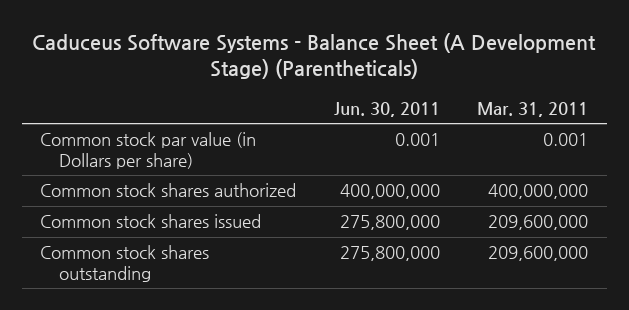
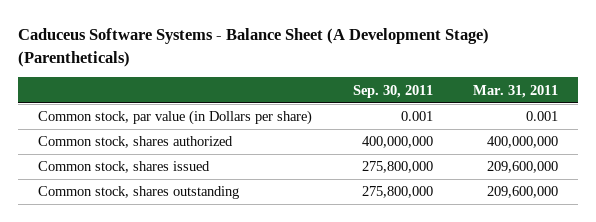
- | Jun. 30, 2011 | Mar. 31, 2011
+ | Sep. 30, 2011 | Mar. 31, 2011
- Common stock par value (in Dollars per share) | 0.001 | 0.001
- Common stock shares authorized | 400,000,000 | 400,000,000
- Common stock shares issued | 275,800,000 | 209,600,000
- Common stock shares outstanding | 275,800,000 | 209,600,000
+ Common stock, par value (in Dollars per share) | 0.001 | 0.001
+ Common stock, shares authorized | 400,000,000 | 400,000,000
+ Common stock, shares issued | 275,800,000 | 209,600,000
+ Common stock, shares outstanding | 275,800,000 | 209,600,000

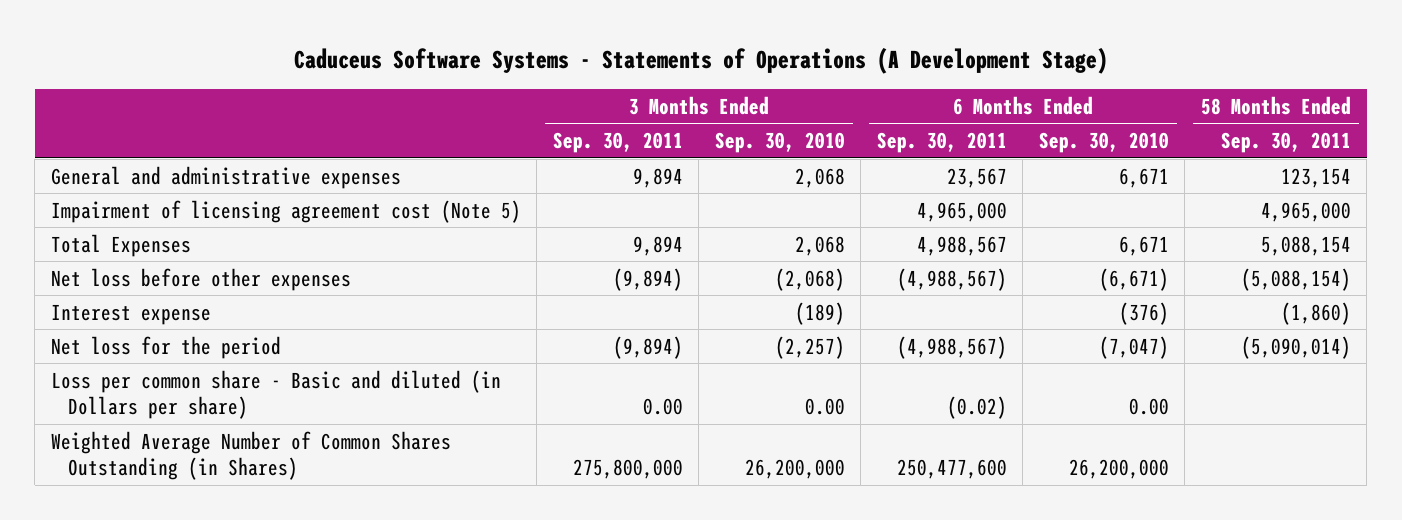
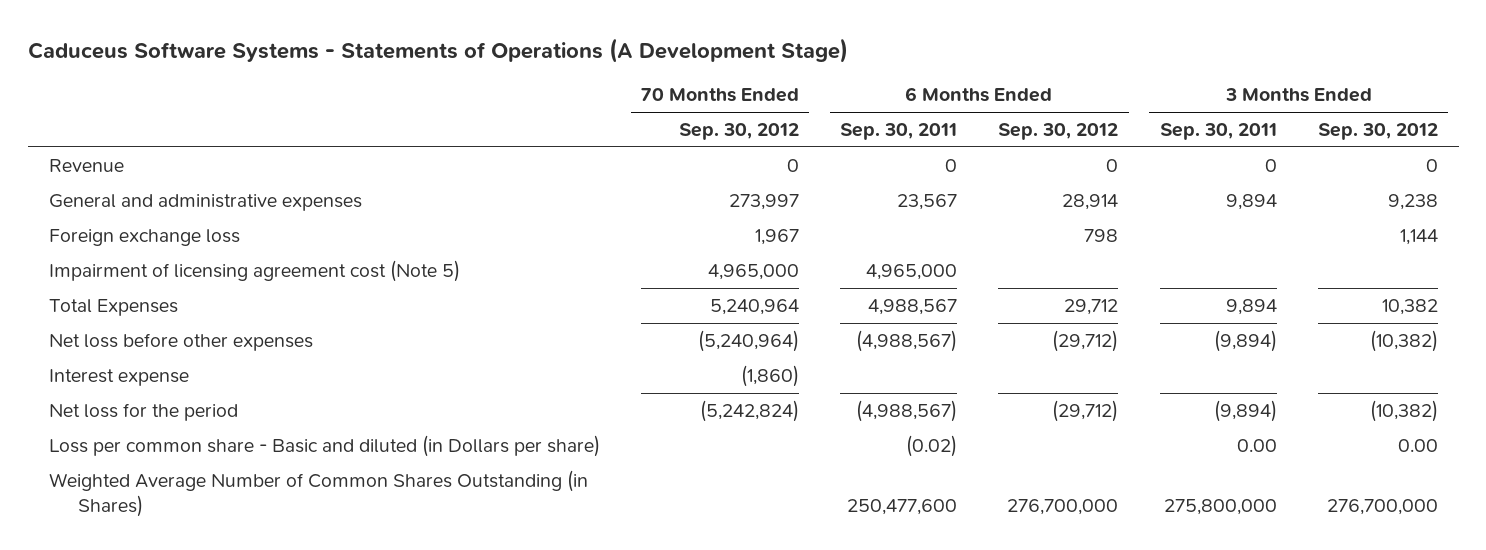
- | 3 Months Ended Sep. 30, 2011 | 3 Months Ended Sep. 30, 2010 | 6 Months Ended Sep. 30, 2011 | 6 Months Ended Sep. 30, 2010 | 58 Months Ended Sep. 30, 2011
+ | 70 Months Ended Sep. 30, 2012 | 6 Months Ended Sep. 30, 2011 | 6 Months Ended Sep. 30, 2012 | 3 Months Ended Sep. 30, 2011 | 3 Months Ended Sep. 30, 2012
+ Revenue | 0 | 0 | 0 | 0 | 0
+ Foreign exchange loss | 1,967 | | 798 | | 1,144

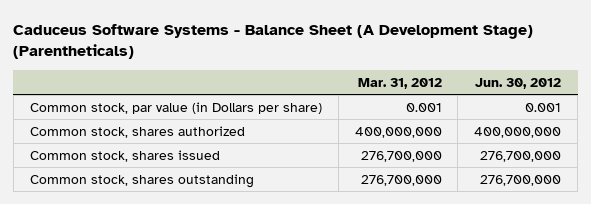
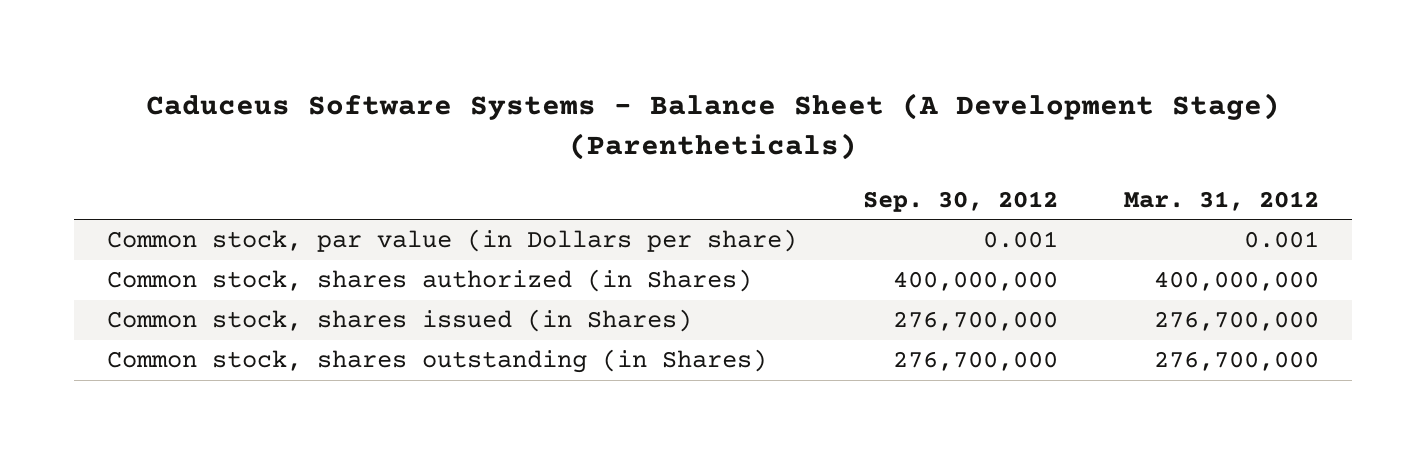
- | Mar. 31, 2012 | Jun. 30, 2012
+ | Sep. 30, 2012 | Mar. 31, 2012
- Common stock, shares authorized | 400,000,000 | 400,000,000
- Common stock, shares issued | 276,700,000 | 276,700,000
- Common stock, shares outstanding | 276,700,000 | 276,700,000
+ Common stock, shares authorized (in Shares) | 400,000,000 | 400,000,000
+ Common stock, shares issued (in Shares) | 276,700,000 | 276,700,000
+ Common stock, shares outstanding (in Shares) | 276,700,000 | 276,700,000

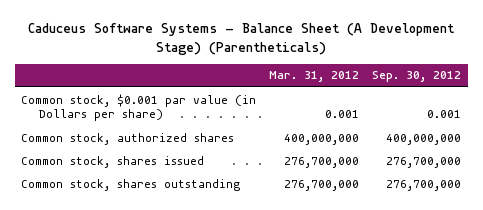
- | Sep. 30, 2012 | Mar. 31, 2012
+ | Mar. 31, 2012 | Sep. 30, 2012
- Common stock, par value (in Dollars per share) | 0.001 | 0.001
- Common stock, shares authorized (in Shares) | 400,000,000 | 400,000,000
- Common stock, shares issued (in Shares) | 276,700,000 | 276,700,000
- Common stock, shares outstanding (in Shares) | 276,700,000 | 276,700,000
+ Common stock, $0.001 par value (in Dollars per share) | 0.001 | 0.001
+ Common stock, authorized shares | 400,000,000 | 400,000,000
+ Common stock, shares issued | 276,700,000 | 276,700,000
+ Common stock, shares outstanding | 276,700,000 | 276,700,000

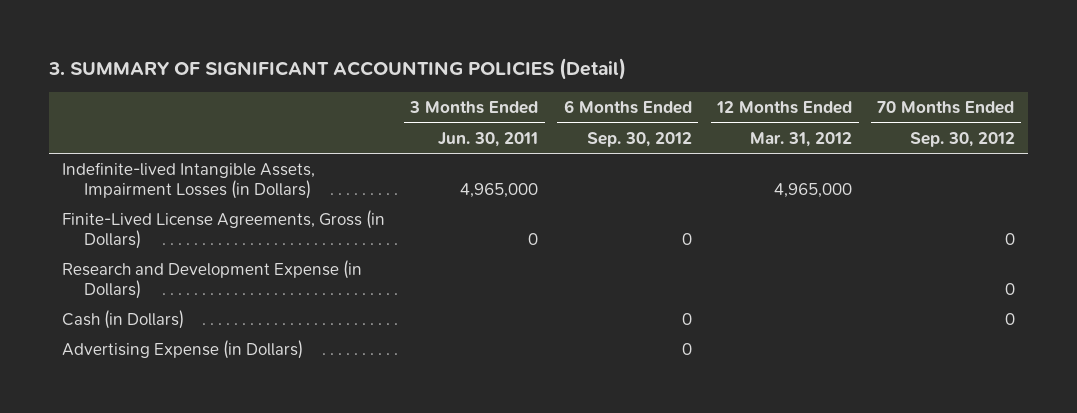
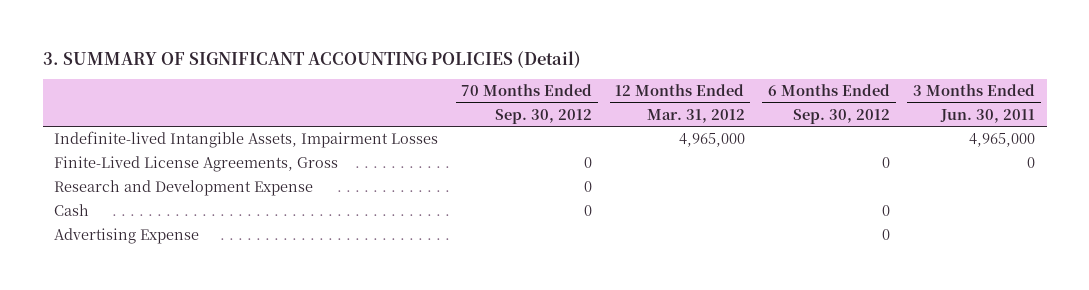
- | 3 Months Ended Jun. 30, 2011 | 6 Months Ended Sep. 30, 2012 | 12 Months Ended Mar. 31, 2012 | 70 Months Ended Sep. 30, 2012
+ | 70 Months Ended Sep. 30, 2012 | 12 Months Ended Mar. 31, 2012 | 6 Months Ended Sep. 30, 2012 | 3 Months Ended Jun. 30, 2011
- Indefinite-lived Intangible Assets, Impairment Losses (in Dollars) | 4,965,000 | | 4,965,000 |
- Finite-Lived License Agreements, Gross (in Dollars) | 0 | 0 | | 0
- Research and Development Expense (in Dollars) | | | | 0
- Cash (in Dollars) | | 0 | | 0
- Advertising Expense (in Dollars) | | 0 | |
+ Indefinite-lived Intangible Assets, Impairment Losses | | 4,965,000 | | 4,965,000
+ Finite-Lived License Agreements, Gross | 0 | | 0 | 0
+ Research and Development Expense | 0 | | |
+ Cash | 0 | | 0 |
+ Advertising Expense | | | 0 |

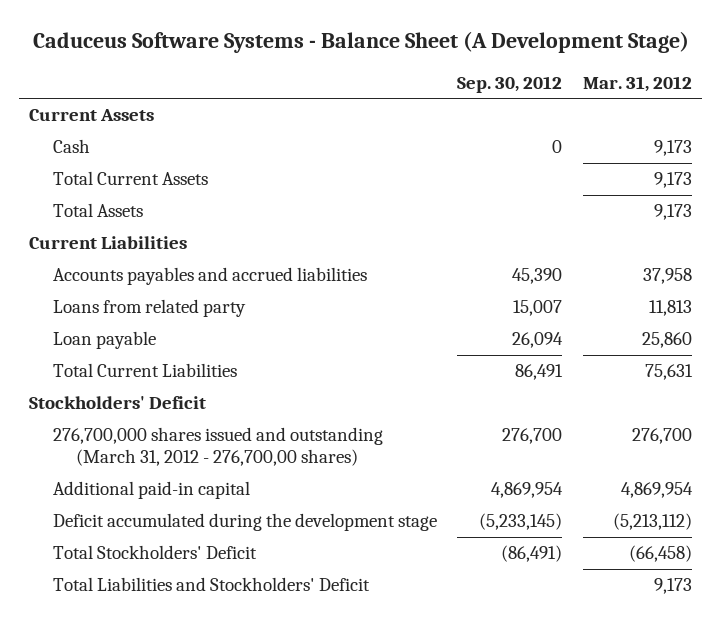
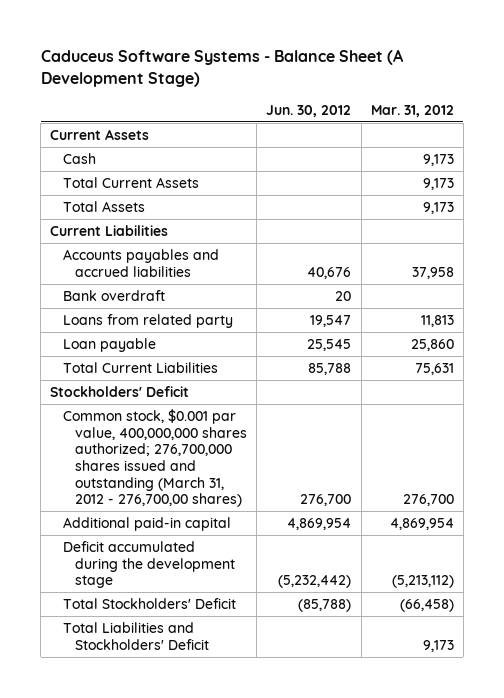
- | Sep. 30, 2012 | Mar. 31, 2012
+ | Jun. 30, 2012 | Mar. 31, 2012
+ Bank overdraft | 20 |
- 276,700,000 shares issued and outstanding (March 31, 2012 - 276,700,00 shares) | 276,700 | 276,700
+ Common stock, $0.001 par value, 400,000,000 shares authorized; 276,700,000 shares issued and outstanding (March 31, 2012 - 276,700,00 shares) | 276,700 | 276,700

